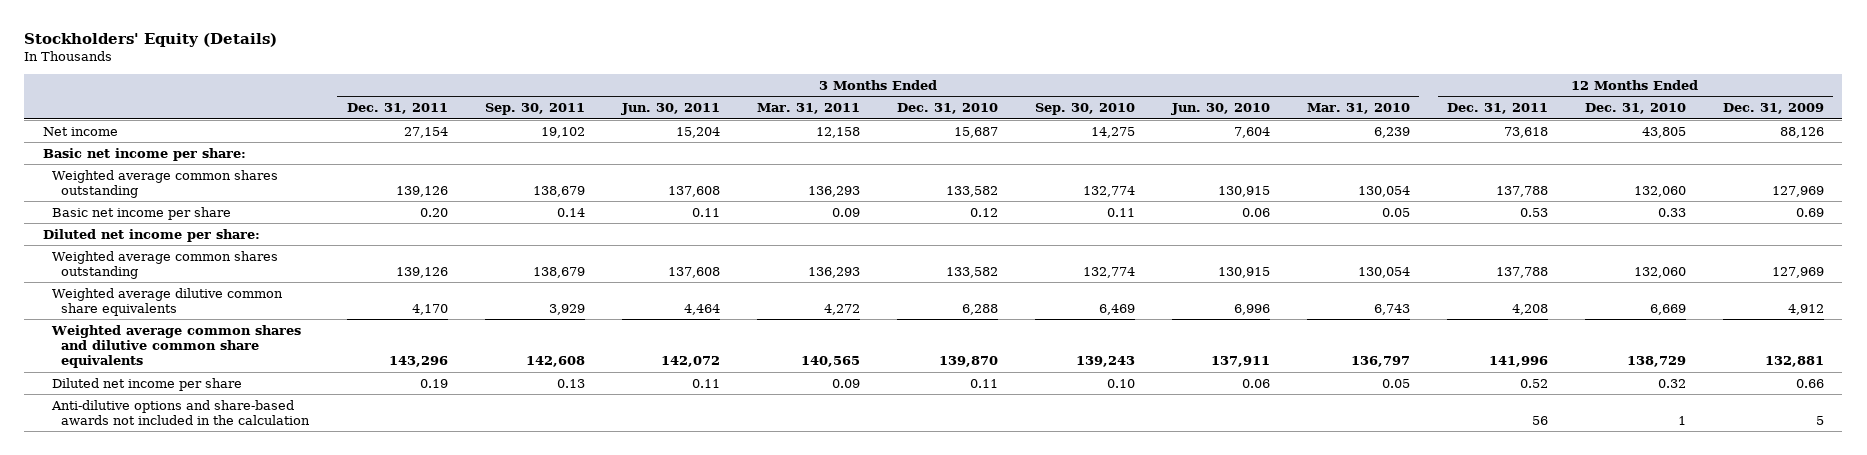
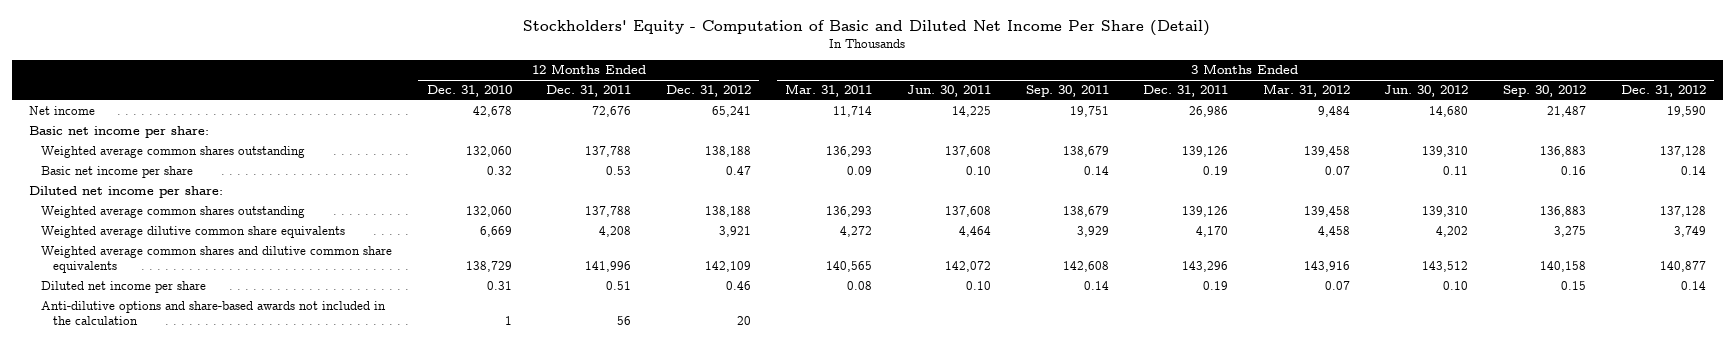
- Stockholders' Equity (Details)
+ Stockholders' Equity - Computation of Basic and Diluted Net Income Per Share (Detail)
- | 3 Months Ended Dec. 31, 2011 | 3 Months Ended Sep. 30, 2011 | 3 Months Ended Jun. 30, 2011 | 3 Months Ended Mar. 31, 2011 | 3 Months Ended Dec. 31, 2010 | 3 Months Ended Sep. 30, 2010 | 3 Months Ended Jun. 30, 2010 | 3 Months Ended Mar. 31, 2010 | 12 Months Ended Dec. 31, 2011 | 12 Months Ended Dec. 31, 2010 | 12 Months Ended Dec. 31, 2009
+ | 12 Months Ended Dec. 31, 2010 | 12 Months Ended Dec. 31, 2011 | 12 Months Ended Dec. 31, 2012 | 3 Months Ended Mar. 31, 2011 | 3 Months Ended Jun. 30, 2011 | 3 Months Ended Sep. 30, 2011 | 3 Months Ended Dec. 31, 2011 | 3 Months Ended Mar. 31, 2012 | 3 Months Ended Jun. 30, 2012 | 3 Months Ended Sep. 30, 2012 | 3 Months Ended Dec. 31, 2012
- Net income | 27,154 | 19,102 | 15,204 | 12,158 | 15,687 | 14,275 | 7,604 | 6,239 | 73,618 | 43,805 | 88,126
+ Net income | 42,678 | 72,676 | 65,241 | 11,714 | 14,225 | 19,751 | 26,986 | 9,484 | 14,680 | 21,487 | 19,590
- Basic net income per share | 0.20 | 0.14 | 0.11 | 0.09 | 0.12 | 0.11 | 0.06 | 0.05 | 0.53 | 0.33 | 0.69
+ Basic net income per share | 0.32 | 0.53 | 0.47 | 0.09 | 0.10 | 0.14 | 0.19 | 0.07 | 0.11 | 0.16 | 0.14
- Diluted net income per share | 0.19 | 0.13 | 0.11 | 0.09 | 0.11 | 0.10 | 0.06 | 0.05 | 0.52 | 0.32 | 0.66
+ Diluted net income per share | 0.31 | 0.51 | 0.46 | 0.08 | 0.10 | 0.14 | 0.19 | 0.07 | 0.10 | 0.15 | 0.14

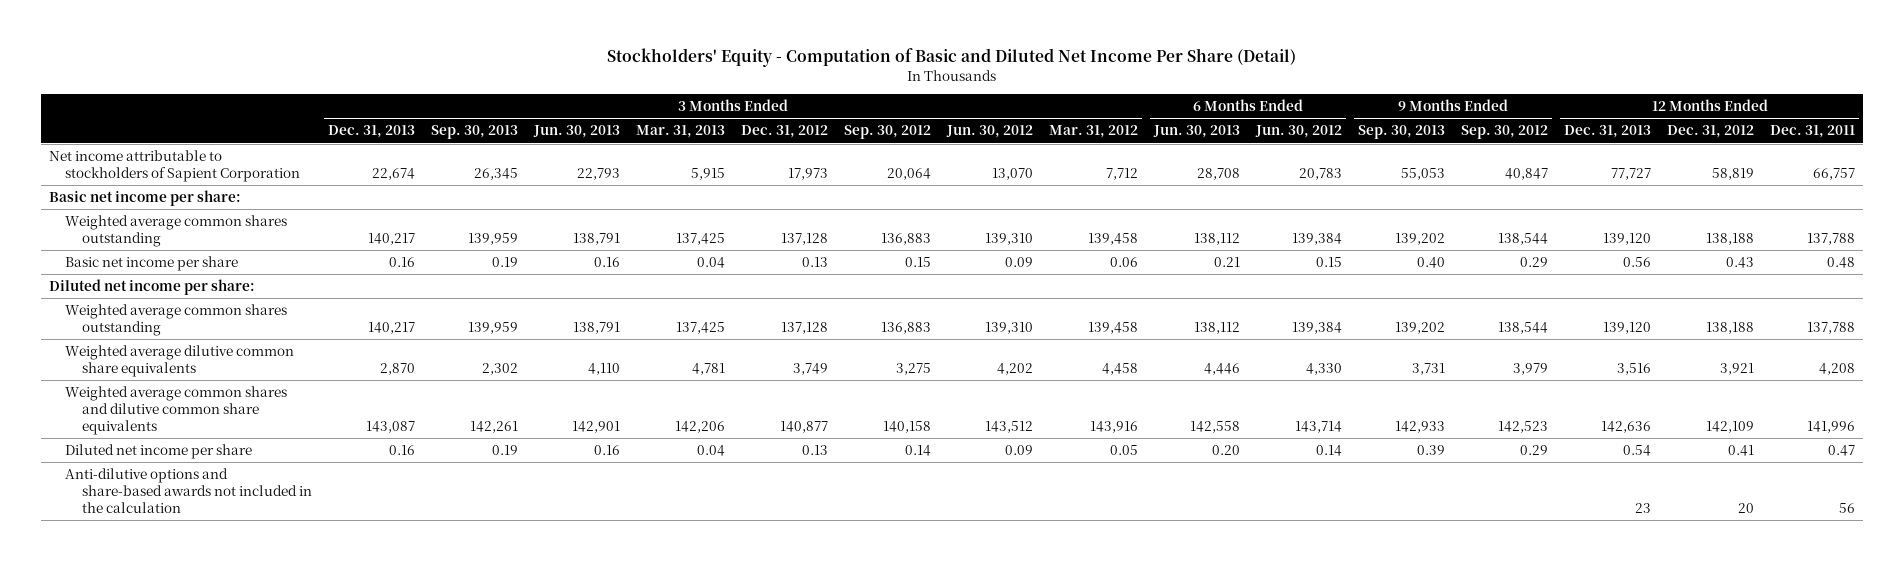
- | 12 Months Ended Dec. 31, 2010 | 12 Months Ended Dec. 31, 2011 | 12 Months Ended Dec. 31, 2012 | 3 Months Ended Mar. 31, 2011 | 3 Months Ended Jun. 30, 2011 | 3 Months Ended Sep. 30, 2011 | 3 Months Ended Dec. 31, 2011 | 3 Months Ended Mar. 31, 2012 | 3 Months Ended Jun. 30, 2012 | 3 Months Ended Sep. 30, 2012 | 3 Months Ended Dec. 31, 2012
+ | 3 Months Ended Dec. 31, 2013 | 3 Months Ended Sep. 30, 2013 | 3 Months Ended Jun. 30, 2013 | 3 Months Ended Mar. 31, 2013 | 3 Months Ended Dec. 31, 2012 | 3 Months Ended Sep. 30, 2012 | 3 Months Ended Jun. 30, 2012 | 3 Months Ended Mar. 31, 2012 | 6 Months Ended Jun. 30, 2013 | 6 Months Ended Jun. 30, 2012 | 9 Months Ended Sep. 30, 2013 | 9 Months Ended Sep. 30, 2012 | 12 Months Ended Dec. 31, 2013 | 12 Months Ended Dec. 31, 2012 | 12 Months Ended Dec. 31, 2011
- Net income | 42,678 | 72,676 | 65,241 | 11,714 | 14,225 | 19,751 | 26,986 | 9,484 | 14,680 | 21,487 | 19,590
+ Net income attributable to stockholders of Sapient Corporation | 22,674 | 26,345 | 22,793 | 5,915 | 17,973 | 20,064 | 13,070 | 7,712 | 28,708 | 20,783 | 55,053 | 40,847 | 77,727 | 58,819 | 66,757
- Basic net income per share | 0.32 | 0.53 | 0.47 | 0.09 | 0.10 | 0.14 | 0.19 | 0.07 | 0.11 | 0.16 | 0.14
+ Basic net income per share | 0.16 | 0.19 | 0.16 | 0.04 | 0.13 | 0.15 | 0.09 | 0.06 | 0.21 | 0.15 | 0.40 | 0.29 | 0.56 | 0.43 | 0.48
- Diluted net income per share | 0.31 | 0.51 | 0.46 | 0.08 | 0.10 | 0.14 | 0.19 | 0.07 | 0.10 | 0.15 | 0.14
+ Diluted net income per share | 0.16 | 0.19 | 0.16 | 0.04 | 0.13 | 0.14 | 0.09 | 0.05 | 0.20 | 0.14 | 0.39 | 0.29 | 0.54 | 0.41 | 0.47

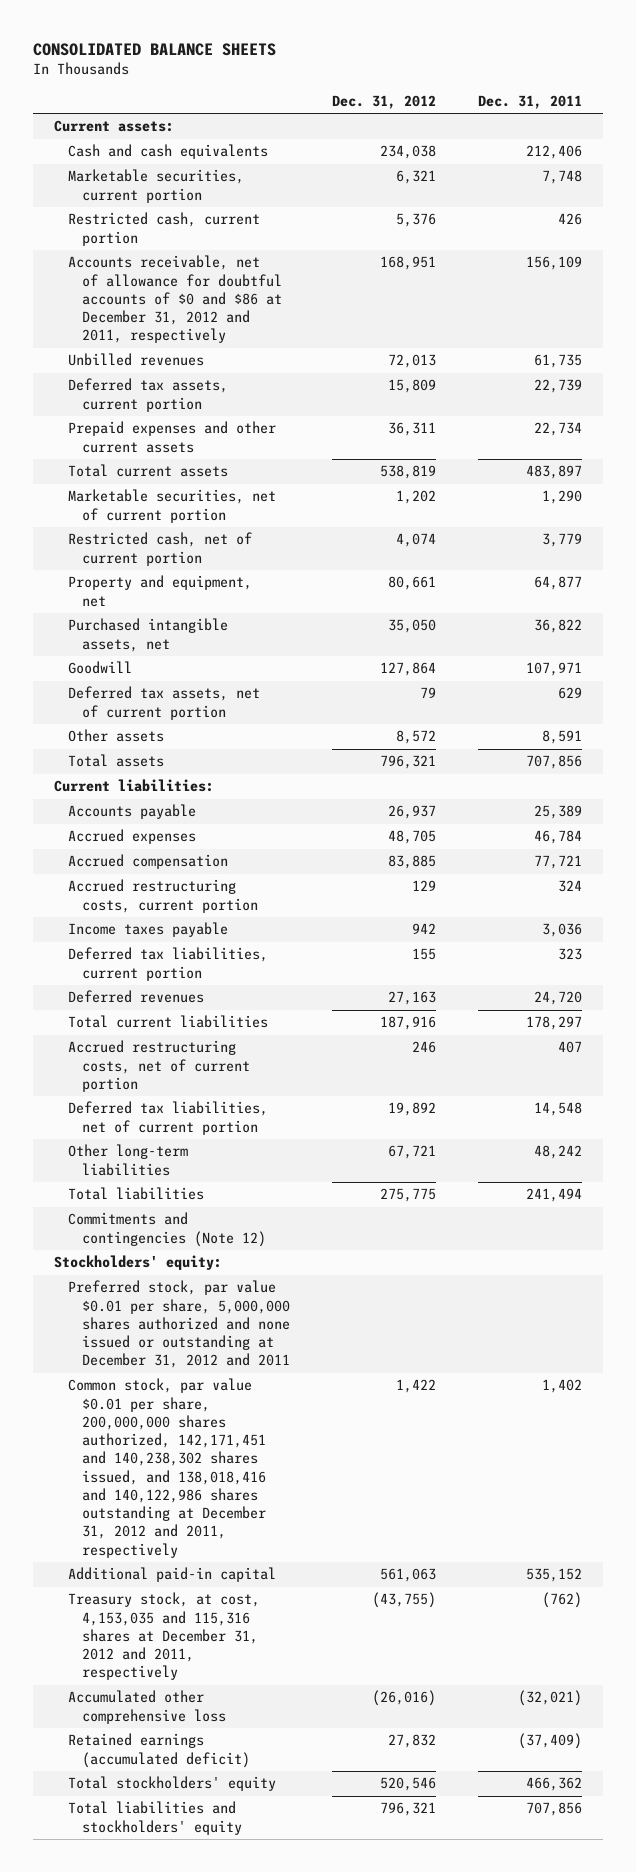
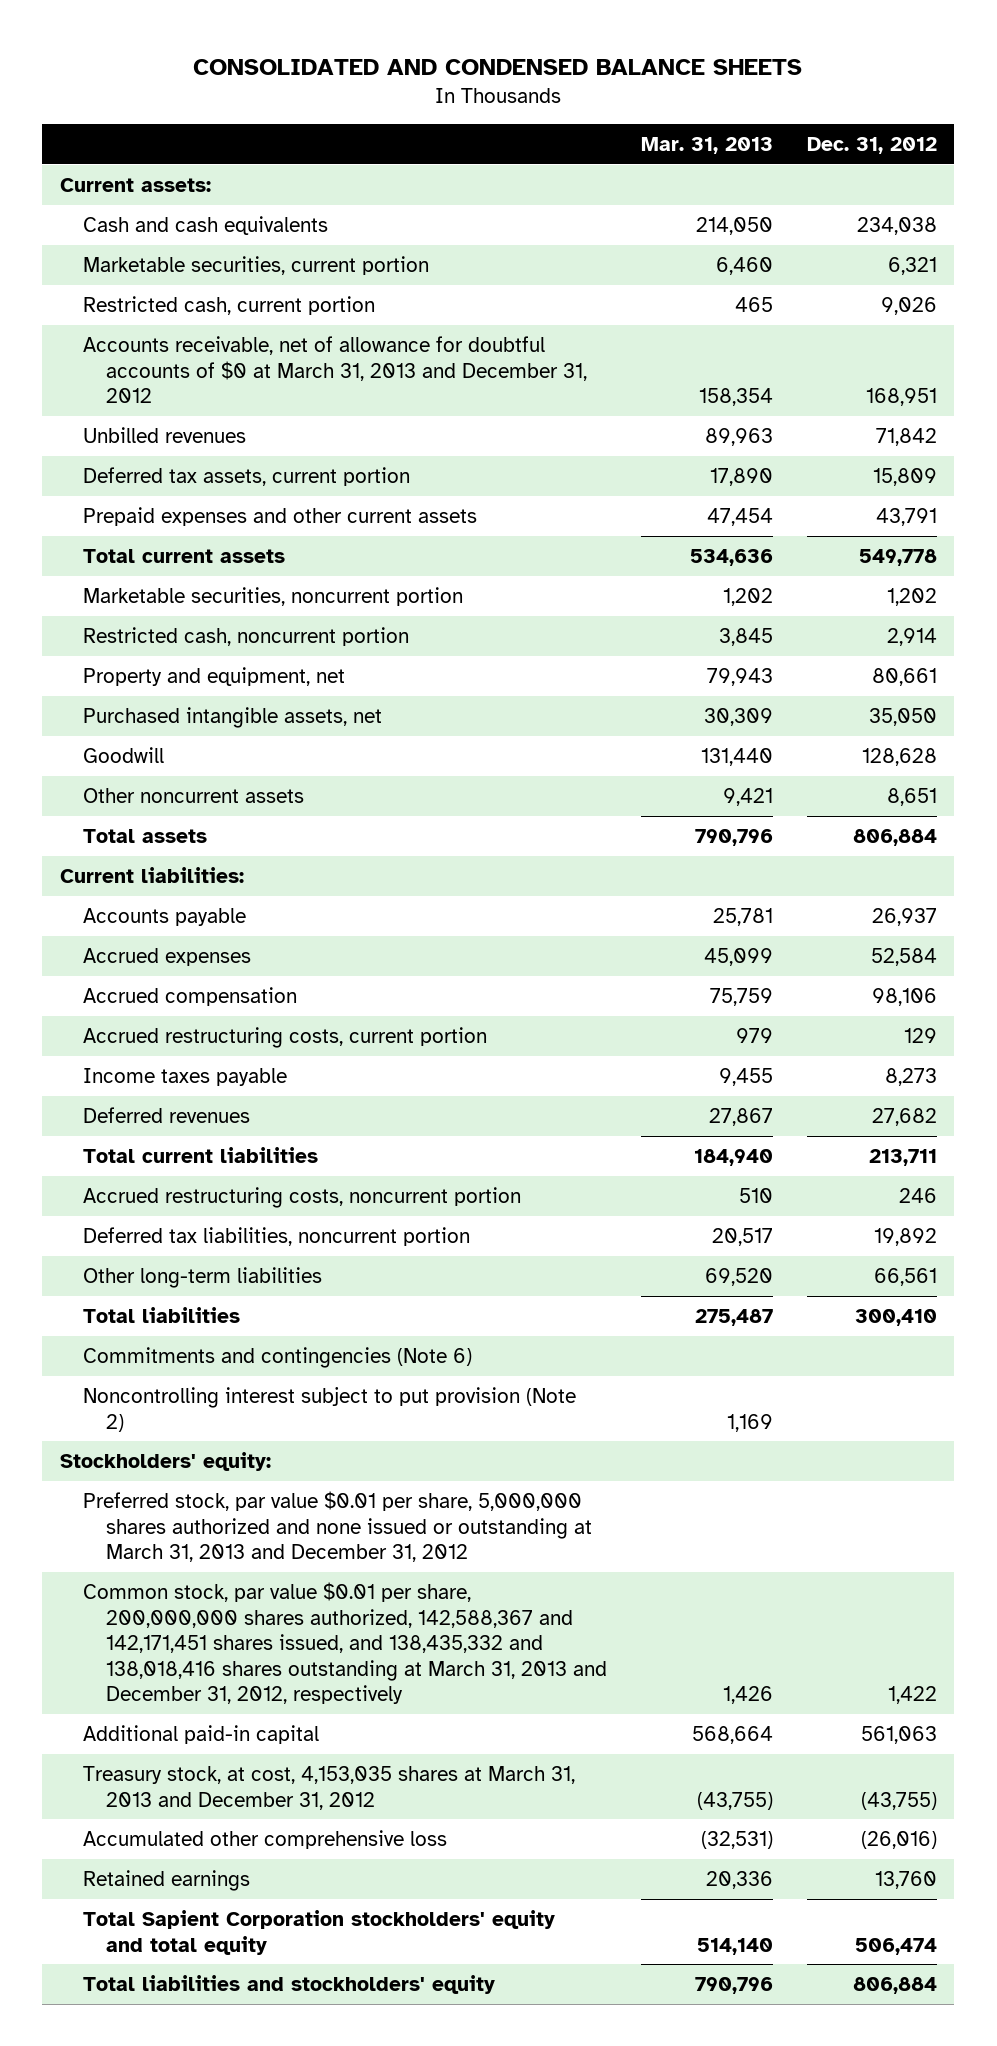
- CONSOLIDATED BALANCE SHEETS
+ CONSOLIDATED AND CONDENSED BALANCE SHEETS
- | Dec. 31, 2012 | Dec. 31, 2011
+ | Mar. 31, 2013 | Dec. 31, 2012
- Restricted cash, current portion | 5,376 | 426
- Accounts receivable, net of allowance for doubtful accounts of $0 and $86 at December 31, 2012 and 2011, respectively | 168,951 | 156,109
- Unbilled revenues | 72,013 | 61,735
+ Restricted cash, current portion | 465 | 9,026
+ Accounts receivable, net of allowance for doubtful accounts of $0 at March 31, 2013 and December 31, 2012 | 158,354 | 168,951
+ Unbilled revenues | 89,963 | 71,842
- Prepaid expenses and other current assets | 36,311 | 22,734
- Total current assets | 538,819 | 483,897
- Marketable securities, net of current portion | 1,202 | 1,290
- Restricted cash, net of current portion | 4,074 | 3,779
+ Prepaid expenses and other current assets | 47,454 | 43,791
+ Total current assets | 534,636 | 549,778
+ Marketable securities, noncurrent portion | 1,202 | 1,202
+ Restricted cash, noncurrent portion | 3,845 | 2,914
- Goodwill | 127,864 | 107,971
- Deferred tax assets, net of current portion | 79 | 629
- Other assets | 8,572 | 8,591
- Total assets | 796,321 | 707,856
+ Goodwill | 131,440 | 128,628
+ Other noncurrent assets | 9,421 | 8,651
+ Total assets | 790,796 | 806,884
- Accrued expenses | 48,705 | 46,784
- Accrued compensation | 83,885 | 77,721
+ Accrued expenses | 45,099 | 52,584
+ Accrued compensation | 75,759 | 98,106
- Income taxes payable | 942 | 3,036
- Deferred tax liabilities, current portion | 155 | 323
- Deferred revenues | 27,163 | 24,720
- Total current liabilities | 187,916 | 178,297
- Accrued restructuring costs, net of current portion | 246 | 407
- Deferred tax liabilities, net of current portion | 19,892 | 14,548
- Other long-term liabilities | 67,721 | 48,242
- Total liabilities | 275,775 | 241,494
- Commitments and contingencies (Note 12)
+ Income taxes payable | 9,455 | 8,273
+ Deferred revenues | 27,867 | 27,682
+ Total current liabilities | 184,940 | 213,711
+ Accrued restructuring costs, noncurrent portion | 510 | 246
+ Deferred tax liabilities, noncurrent portion | 20,517 | 19,892
+ Other long-term liabilities | 69,520 | 66,561
+ Total liabilities | 275,487 | 300,410
+ Commitments and contingencies (Note 6)
+ Noncontrolling interest subject to put provision (Note 2) | 1,169 |
- Preferred stock, par value $0.01 per share, 5,000,000 shares authorized and none issued or outstanding at December 31, 2012 and 2011
- Common stock, par value $0.01 per share, 200,000,000 shares authorized, 142,171,451 and 140,238,302 shares issued, and 138,018,416 and 140,122,986 shares outstanding at December 31, 2012 and 2011, respectively | 1,422 | 1,402
+ Preferred stock, par value $0.01 per share, 5,000,000 shares authorized and none issued or outstanding at March 31, 2013 and December 31, 2012
+ Common stock, par value $0.01 per share, 200,000,000 shares authorized, 142,588,367 and 142,171,451 shares issued, and 138,435,332 and 138,018,416 shares outstanding at March 31, 2013 and December 31, 2012, respectively | 1,426 | 1,422
- Treasury stock, at cost, 4,153,035 and 115,316 shares at December 31, 2012 and 2011, respectively | (43,755) | (762)
+ Treasury stock, at cost, 4,153,035 shares at March 31, 2013 and December 31, 2012 | (43,755) | (43,755)
- Retained earnings (accumulated deficit) | 27,832 | (37,409)
- Total stockholders' equity | 520,546 | 466,362
- Total liabilities and stockholders' equity | 796,321 | 707,856
+ Retained earnings | 20,336 | 13,760
+ Total Sapient Corporation stockholders' equity and total equity | 514,140 | 506,474
+ Total liabilities and stockholders' equity | 790,796 | 806,884

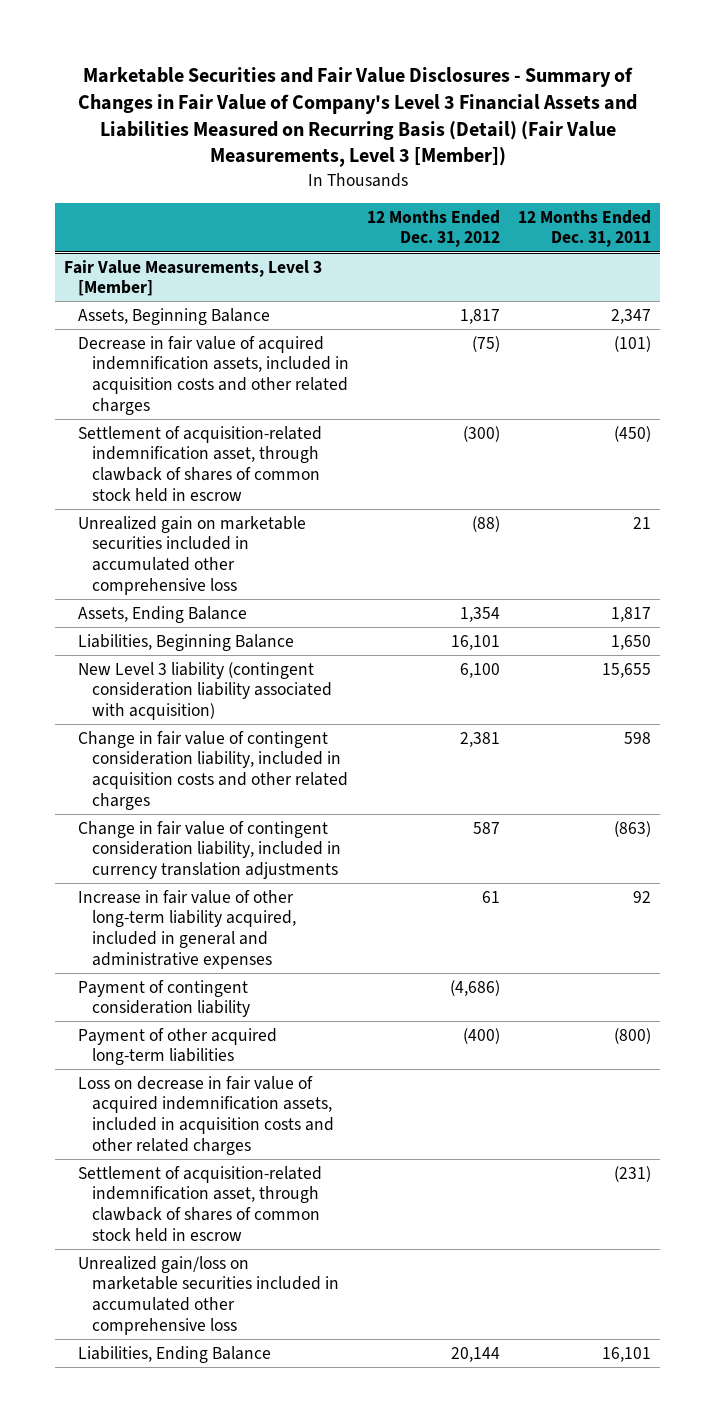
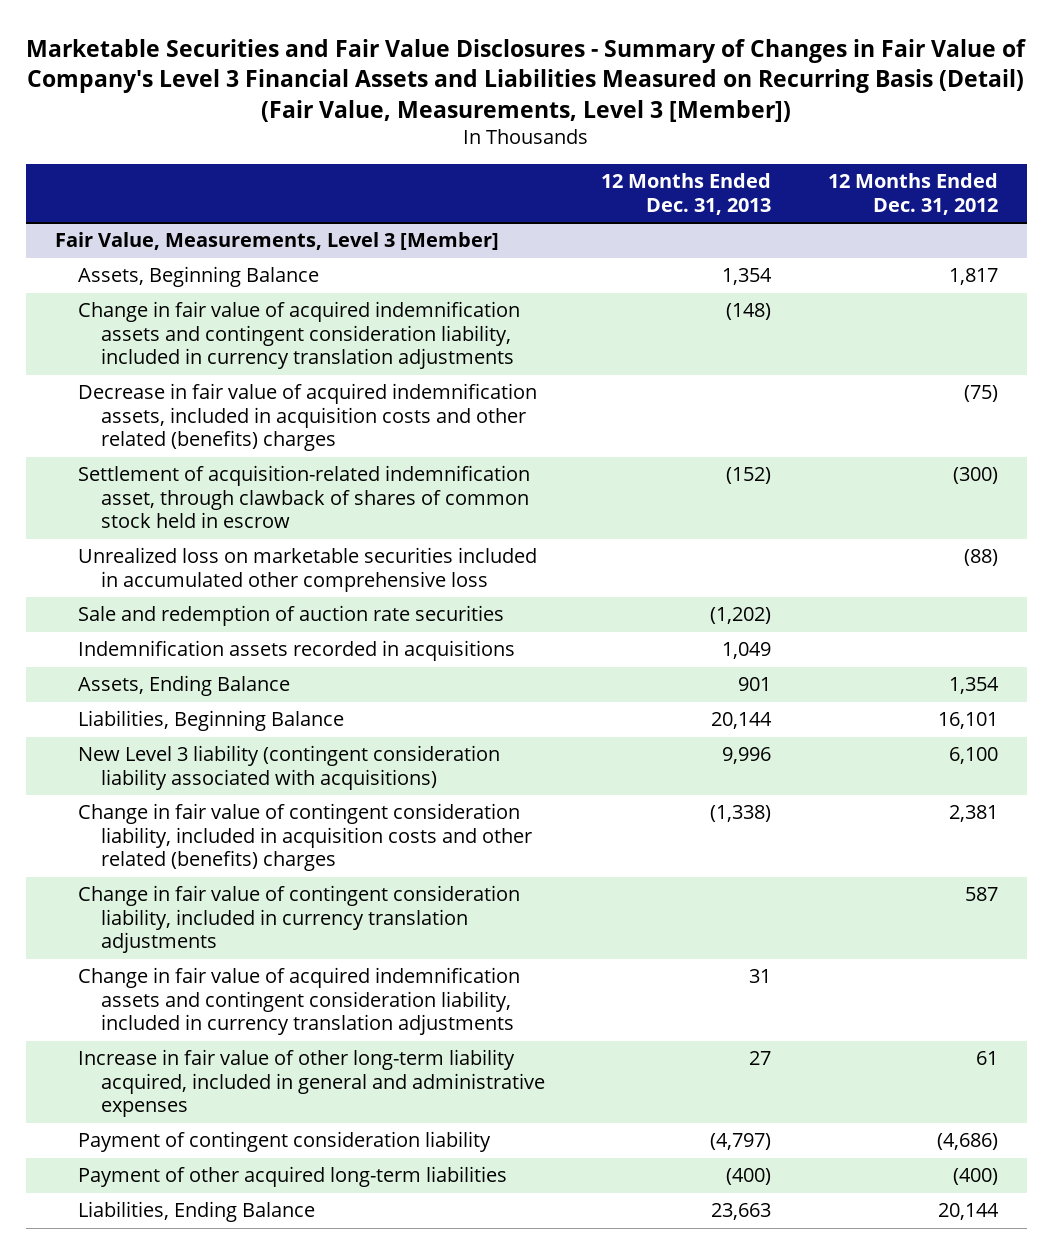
- Marketable Securities and Fair Value Disclosures - Summary of Changes in Fair Value of Company's Level 3 Financial Assets and Liabilities Measured on Recurring Basis (Detail) (Fair Value Measurements, Level 3 [Member])
+ Marketable Securities and Fair Value Disclosures - Summary of Changes in Fair Value of Company's Level 3 Financial Assets and Liabilities Measured on Recurring Basis (Detail) (Fair Value, Measurements, Level 3 [Member])
- | 12 Months Ended Dec. 31, 2012 | 12 Months Ended Dec. 31, 2011
+ | 12 Months Ended Dec. 31, 2013 | 12 Months Ended Dec. 31, 2012
- Fair Value Measurements, Level 3 [Member]
+ Fair Value, Measurements, Level 3 [Member]
- Decrease in fair value of acquired indemnification assets, included in acquisition costs and other related charges | (75) | (101)
+ Change in fair value of acquired indemnification assets and contingent consideration liability, included in currency translation adjustments | (148) |
+ Decrease in fair value of acquired indemnification assets, included in acquisition costs and other related (benefits) charges | | (75)
- Unrealized gain on marketable securities included in accumulated other comprehensive loss | (88) | 21
+ Unrealized loss on marketable securities included in accumulated other comprehensive loss | | (88)
+ Sale and redemption of auction rate securities | (1,202) |
+ Indemnification assets recorded in acquisitions | 1,049 |
- New Level 3 liability (contingent consideration liability associated with acquisition) | 6,100 | 15,655
- Change in fair value of contingent consideration liability, included in acquisition costs and other related charges | 2,381 | 598
+ New Level 3 liability (contingent consideration liability associated with acquisitions) | 9,996 | 6,100
+ Change in fair value of contingent consideration liability, included in acquisition costs and other related (benefits) charges | (1,338) | 2,381
+ Change in fair value of acquired indemnification assets and contingent consideration liability, included in currency translation adjustments | 31 |
- Loss on decrease in fair value of acquired indemnification assets, included in acquisition costs and other related charges
- Settlement of acquisition-related indemnification asset, through clawback of shares of common stock held in escrow | | (231)
- Unrealized gain/loss on marketable securities included in accumulated other comprehensive loss

